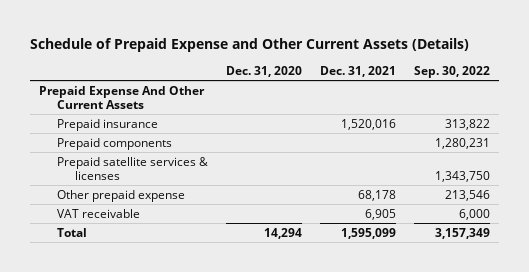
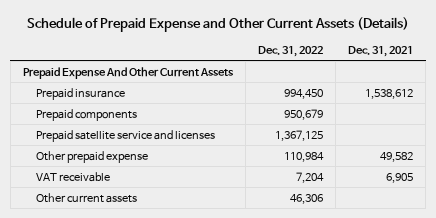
- | Dec. 31, 2020 | Dec. 31, 2021 | Sep. 30, 2022
+ | Dec. 31, 2022 | Dec. 31, 2021
- Prepaid insurance | | 1,520,016 | 313,822
+ Prepaid insurance | 994,450 | 1,538,612
- Prepaid satellite services & licenses | | | 1,343,750
- Other prepaid expense | | 68,178 | 213,546
+ Prepaid satellite service and licenses | 1,367,125 |
+ Other prepaid expense | 110,984 | 49,582
- Total | 14,294 | 1,595,099 | 3,157,349
+ Other current assets | 46,306 |

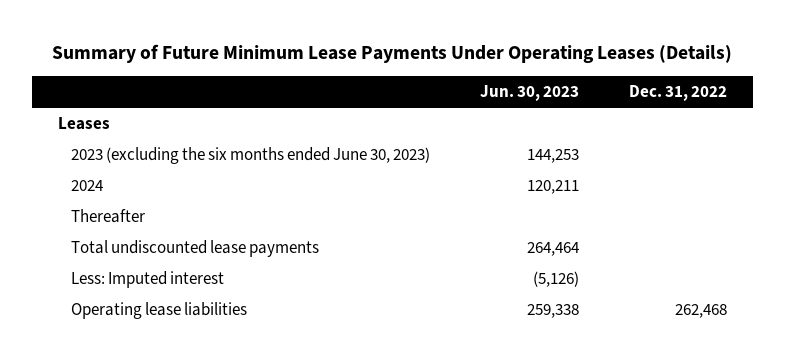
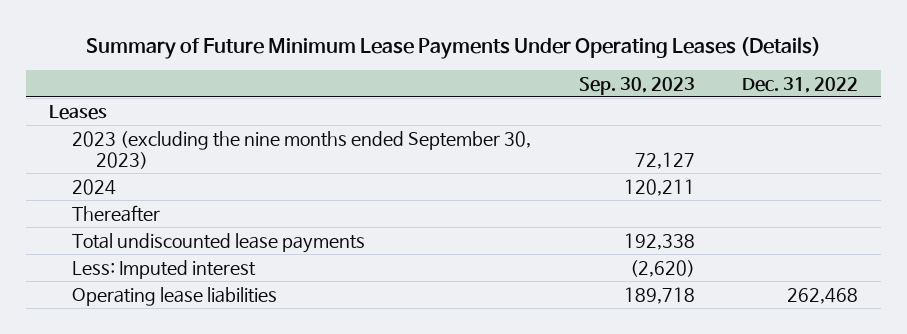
- | Jun. 30, 2023 | Dec. 31, 2022
+ | Sep. 30, 2023 | Dec. 31, 2022
- 2023 (excluding the six months ended June 30, 2023) | 144,253 |
+ 2023 (excluding the nine months ended September 30, 2023) | 72,127 |

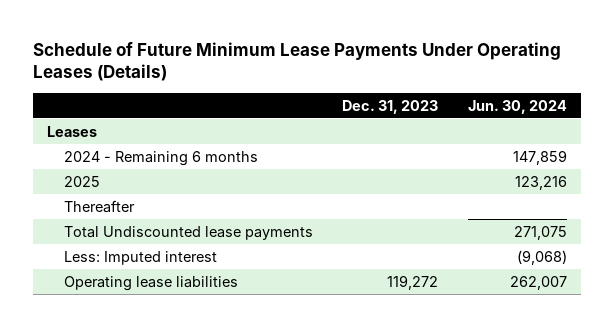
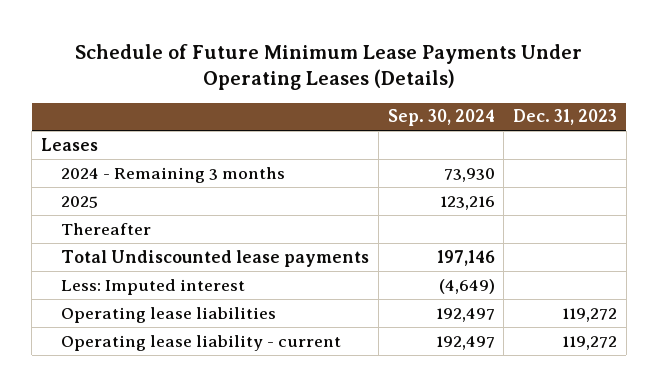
- | Dec. 31, 2023 | Jun. 30, 2024
+ | Sep. 30, 2024 | Dec. 31, 2023
- 2024 - Remaining 6 months | | 147,859
+ 2024 - Remaining 3 months | 73,930 |
+ Operating lease liability - current | 192,497 | 119,272

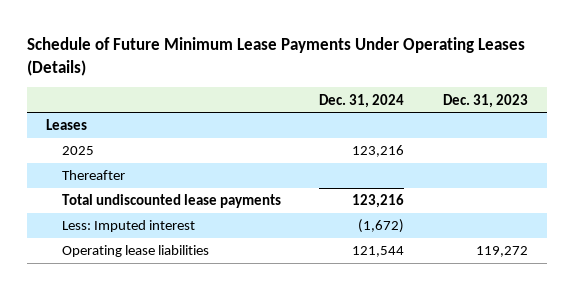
- | Sep. 30, 2024 | Dec. 31, 2023
+ | Dec. 31, 2024 | Dec. 31, 2023
- 2024 - Remaining 3 months | 73,930 |
- Total Undiscounted lease payments | 197,146 |
+ Total undiscounted lease payments | 123,216 |
- Operating lease liability - current | 192,497 | 119,272

